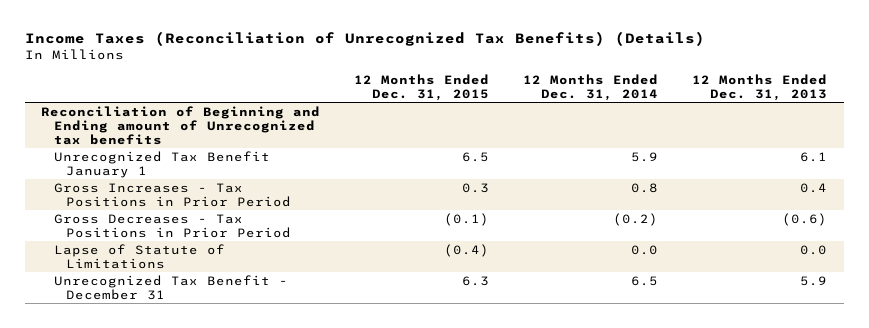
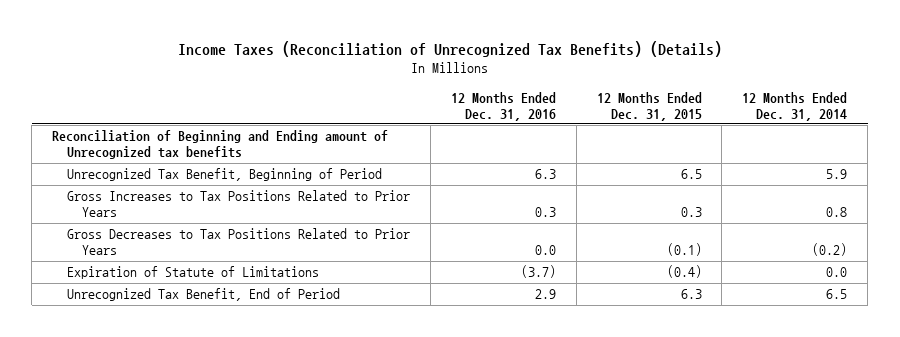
- | 12 Months Ended Dec. 31, 2015 | 12 Months Ended Dec. 31, 2014 | 12 Months Ended Dec. 31, 2013
+ | 12 Months Ended Dec. 31, 2016 | 12 Months Ended Dec. 31, 2015 | 12 Months Ended Dec. 31, 2014
- Unrecognized Tax Benefit January 1 | 6.5 | 5.9 | 6.1
- Gross Increases - Tax Positions in Prior Period | 0.3 | 0.8 | 0.4
- Gross Decreases - Tax Positions in Prior Period | (0.1) | (0.2) | (0.6)
- Lapse of Statute of Limitations | (0.4) | 0.0 | 0.0
- Unrecognized Tax Benefit - December 31 | 6.3 | 6.5 | 5.9
+ Unrecognized Tax Benefit, Beginning of Period | 6.3 | 6.5 | 5.9
+ Gross Increases to Tax Positions Related to Prior Years | 0.3 | 0.3 | 0.8
+ Gross Decreases to Tax Positions Related to Prior Years | 0.0 | (0.1) | (0.2)
+ Expiration of Statute of Limitations | (3.7) | (0.4) | 0.0
+ Unrecognized Tax Benefit, End of Period | 2.9 | 6.3 | 6.5

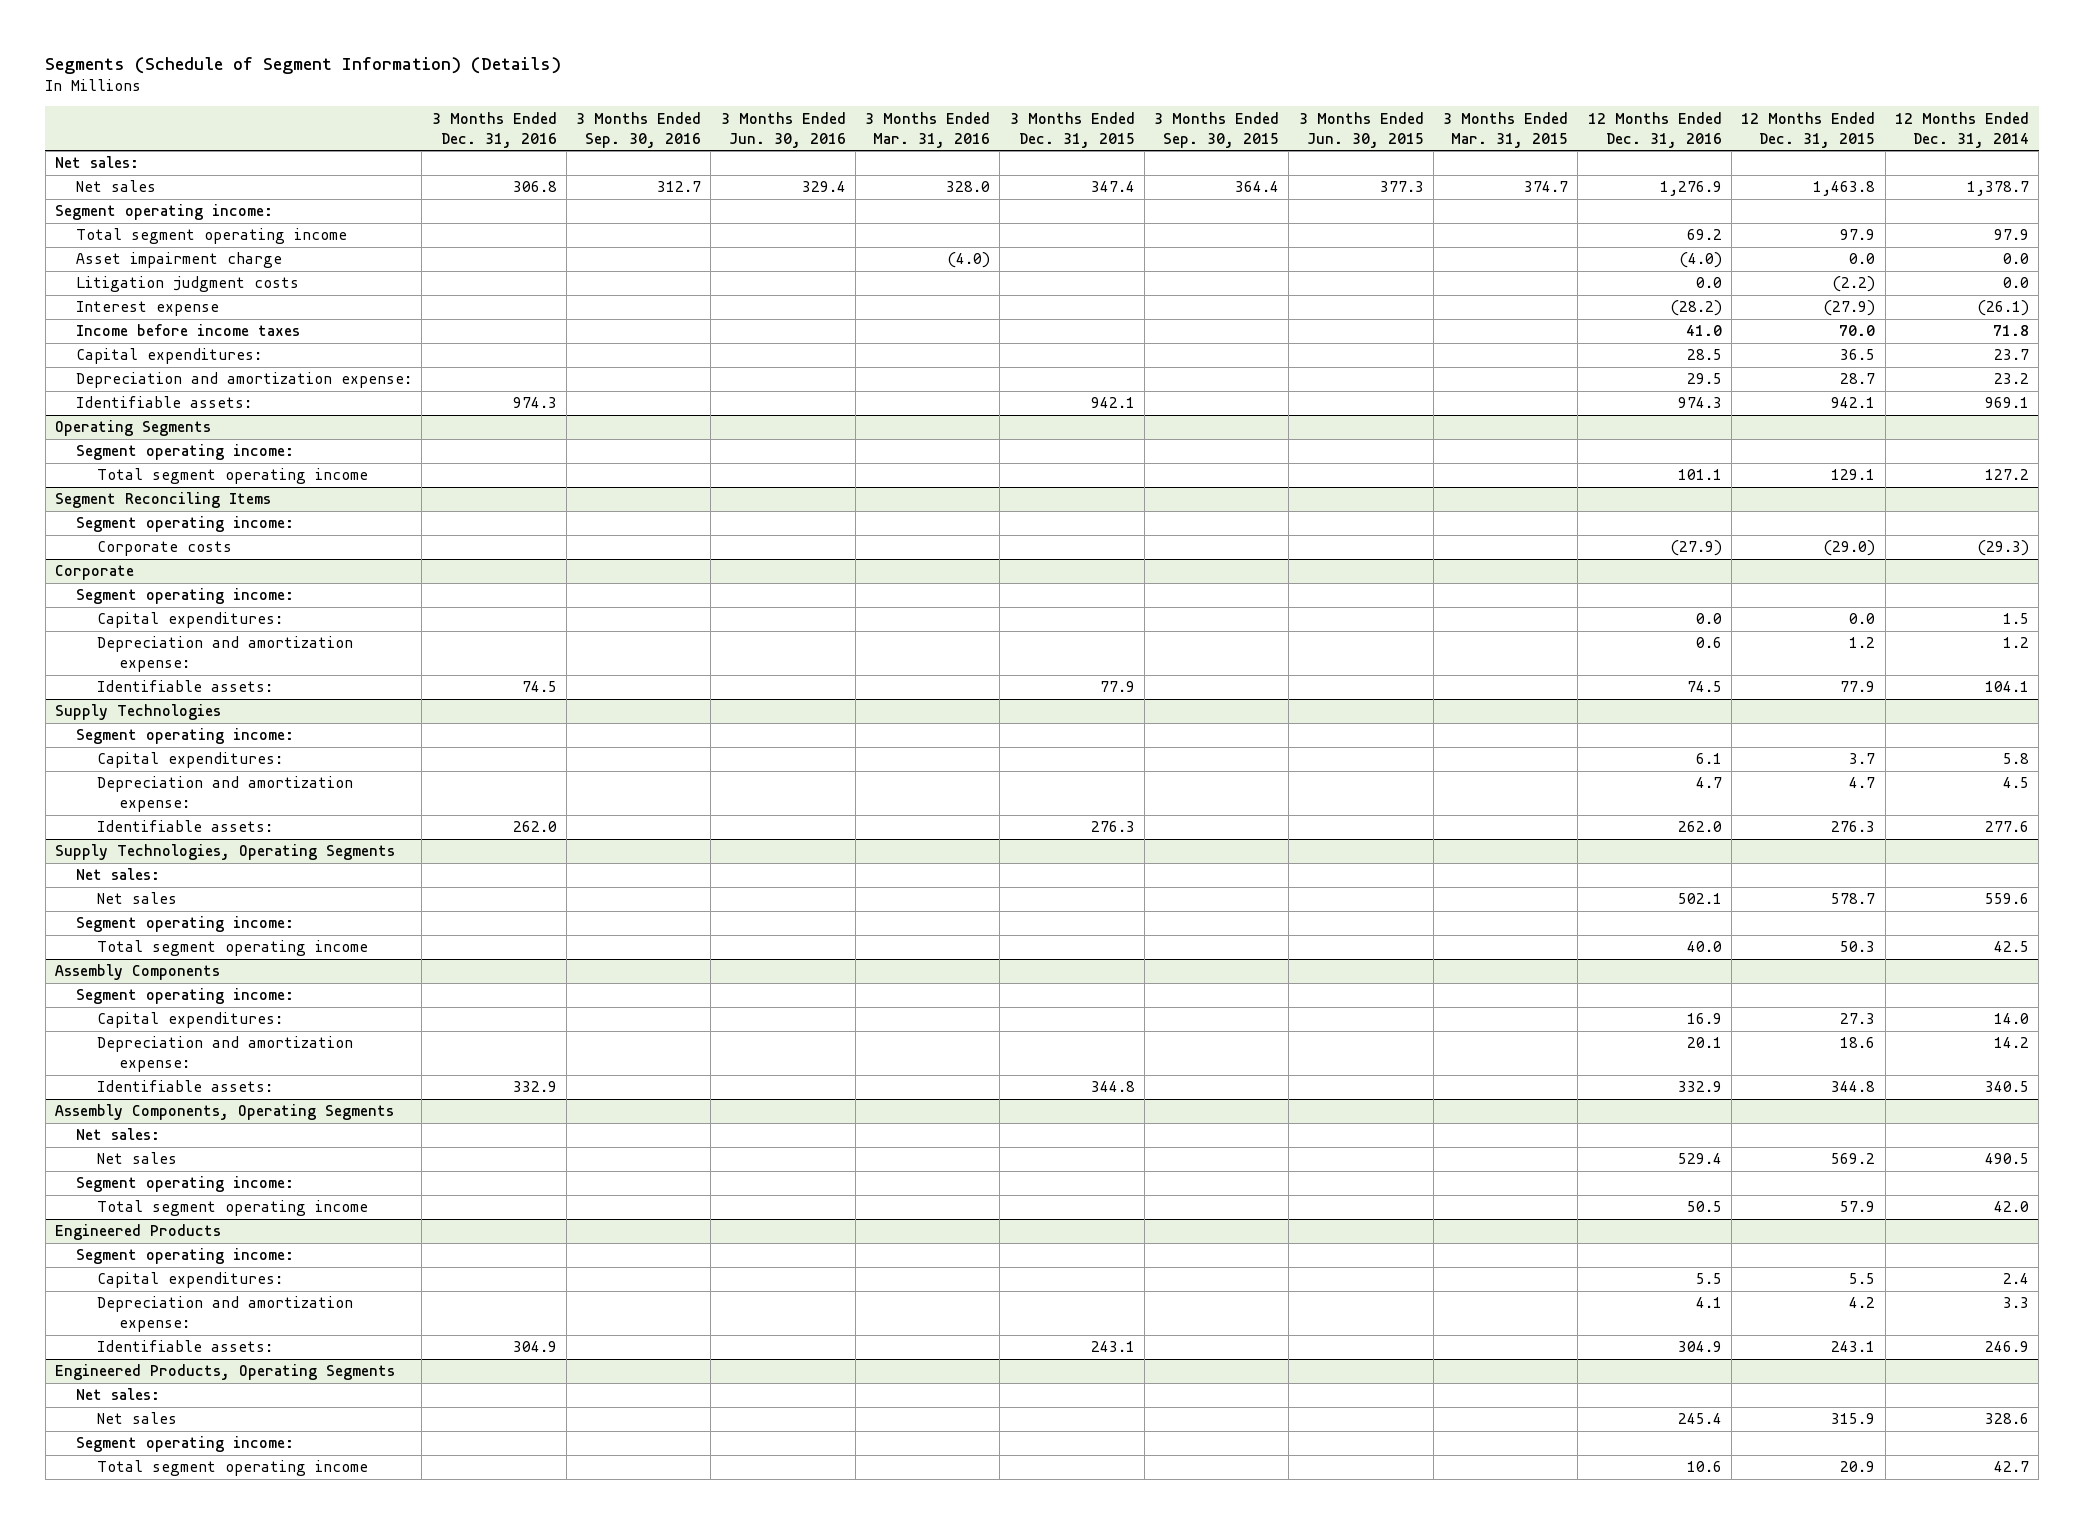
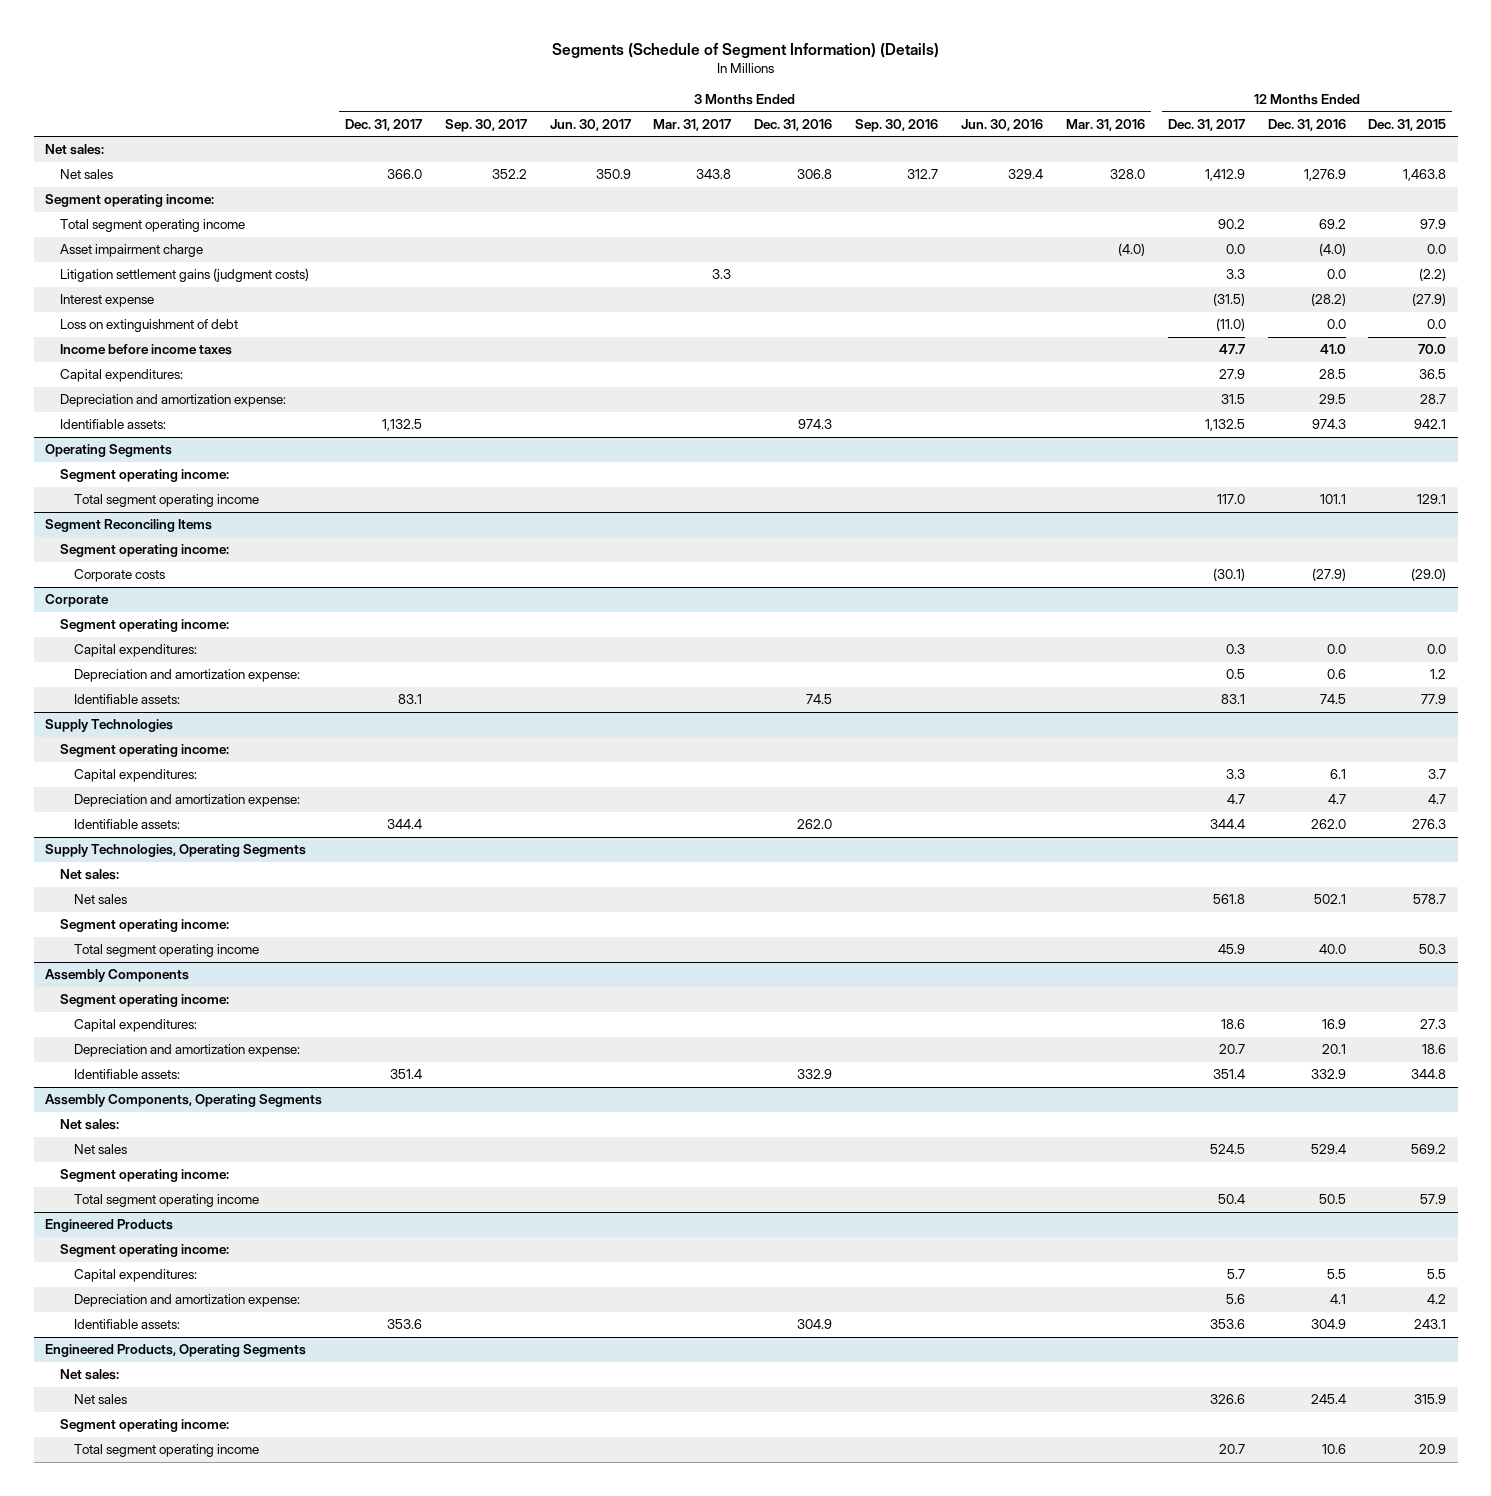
- | 3 Months Ended Dec. 31, 2016 | 3 Months Ended Sep. 30, 2016 | 3 Months Ended Jun. 30, 2016 | 3 Months Ended Mar. 31, 2016 | 3 Months Ended Dec. 31, 2015 | 3 Months Ended Sep. 30, 2015 | 3 Months Ended Jun. 30, 2015 | 3 Months Ended Mar. 31, 2015 | 12 Months Ended Dec. 31, 2016 | 12 Months Ended Dec. 31, 2015 | 12 Months Ended Dec. 31, 2014
+ | 3 Months Ended Dec. 31, 2017 | 3 Months Ended Sep. 30, 2017 | 3 Months Ended Jun. 30, 2017 | 3 Months Ended Mar. 31, 2017 | 3 Months Ended Dec. 31, 2016 | 3 Months Ended Sep. 30, 2016 | 3 Months Ended Jun. 30, 2016 | 3 Months Ended Mar. 31, 2016 | 12 Months Ended Dec. 31, 2017 | 12 Months Ended Dec. 31, 2016 | 12 Months Ended Dec. 31, 2015
- Litigation judgment costs | | | | | | | | | 0.0 | (2.2) | 0.0
+ Litigation settlement gains (judgment costs) | | | | 3.3 | | | | | 3.3 | 0.0 | (2.2)
+ Loss on extinguishment of debt | | | | | | | | | (11.0) | 0.0 | 0.0

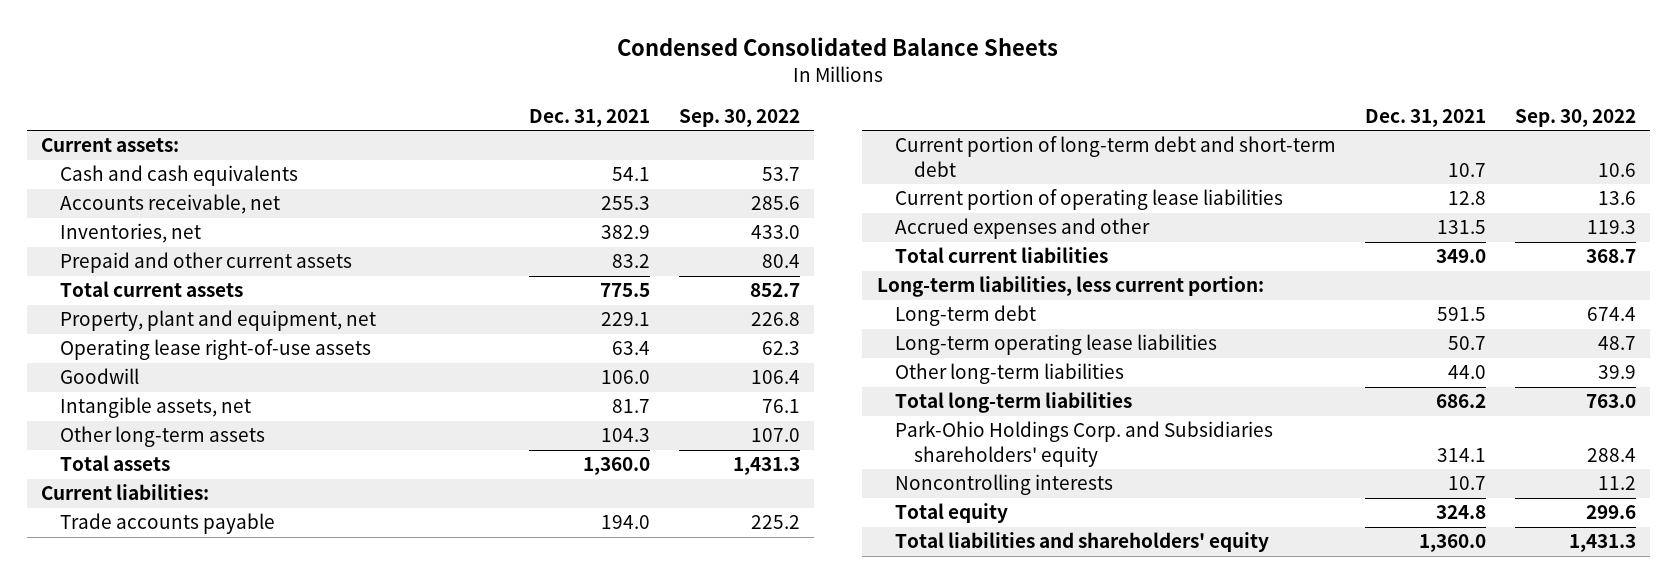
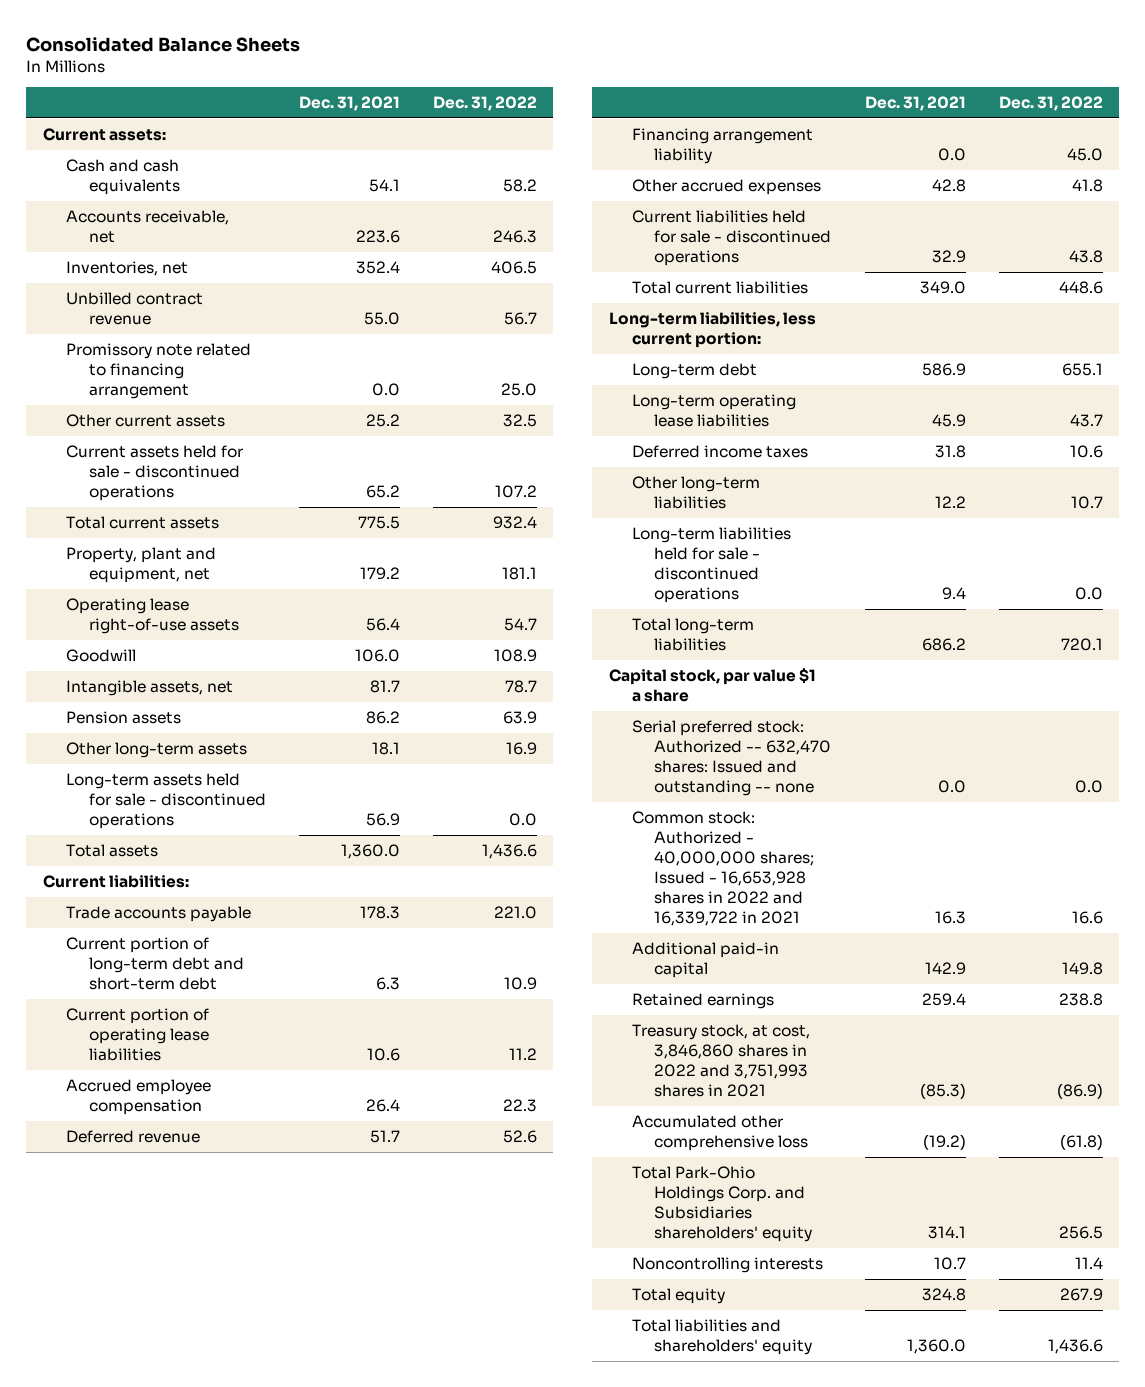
- Condensed Consolidated Balance Sheets
+ Consolidated Balance Sheets
- | Dec. 31, 2021 | Sep. 30, 2022
+ | Dec. 31, 2021 | Dec. 31, 2022
- Accounts receivable, net | 255.3 | 285.6
- Inventories, net | 382.9 | 433.0
- Prepaid and other current assets | 83.2 | 80.4
+ Accounts receivable, net | 223.6 | 246.3
+ Inventories, net | 352.4 | 406.5
+ Unbilled contract revenue | 55.0 | 56.7
+ Promissory note related to financing arrangement | 0.0 | 25.0
+ Other current assets | 25.2 | 32.5
+ Current assets held for sale - discontinued operations | 65.2 | 107.2
- Property, plant and equipment, net | 229.1 | 226.8
- Operating lease right-of-use assets | 63.4 | 62.3
+ Property, plant and equipment, net | 179.2 | 181.1
+ Operating lease right-of-use assets | 56.4 | 54.7
- Other long-term assets | 104.3 | 107.0
+ Pension assets | 86.2 | 63.9
+ Other long-term assets | 18.1 | 16.9
+ Long-term assets held for sale - discontinued operations | 56.9 | 0.0
- Trade accounts payable | 194.0 | 225.2
- Current portion of long-term debt and short-term debt | 10.7 | 10.6
- Current portion of operating lease liabilities | 12.8 | 13.6
- Accrued expenses and other | 131.5 | 119.3
+ Trade accounts payable | 178.3 | 221.0
+ Current portion of long-term debt and short-term debt | 6.3 | 10.9
+ Current portion of operating lease liabilities | 10.6 | 11.2
+ Accrued employee compensation | 26.4 | 22.3
+ Deferred revenue | 51.7 | 52.6
+ Financing arrangement liability | 0.0 | 45.0
+ Other accrued expenses | 42.8 | 41.8
+ Current liabilities held for sale - discontinued operations | 32.9 | 43.8
- Long-term debt | 591.5 | 674.4
- Long-term operating lease liabilities | 50.7 | 48.7
- Other long-term liabilities | 44.0 | 39.9
+ Long-term debt | 586.9 | 655.1
+ Long-term operating lease liabilities | 45.9 | 43.7
+ Deferred income taxes | 31.8 | 10.6
+ Other long-term liabilities | 12.2 | 10.7
+ Long-term liabilities held for sale - discontinued operations | 9.4 | 0.0
- Park-Ohio Holdings Corp. and Subsidiaries shareholders' equity | 314.1 | 288.4
+ Capital stock, par value $1 a share
+ Serial preferred stock: Authorized -- 632,470 shares: Issued and outstanding -- none | 0.0 | 0.0
+ Common stock: Authorized - 40,000,000 shares; Issued - 16,653,928 shares in 2022 and 16,339,722 in 2021 | 16.3 | 16.6
+ Additional paid-in capital | 142.9 | 149.8
+ Retained earnings | 259.4 | 238.8
+ Treasury stock, at cost, 3,846,860 shares in 2022 and 3,751,993 shares in 2021 | (85.3) | (86.9)
+ Accumulated other comprehensive loss | (19.2) | (61.8)
+ Total Park-Ohio Holdings Corp. and Subsidiaries shareholders' equity | 314.1 | 256.5

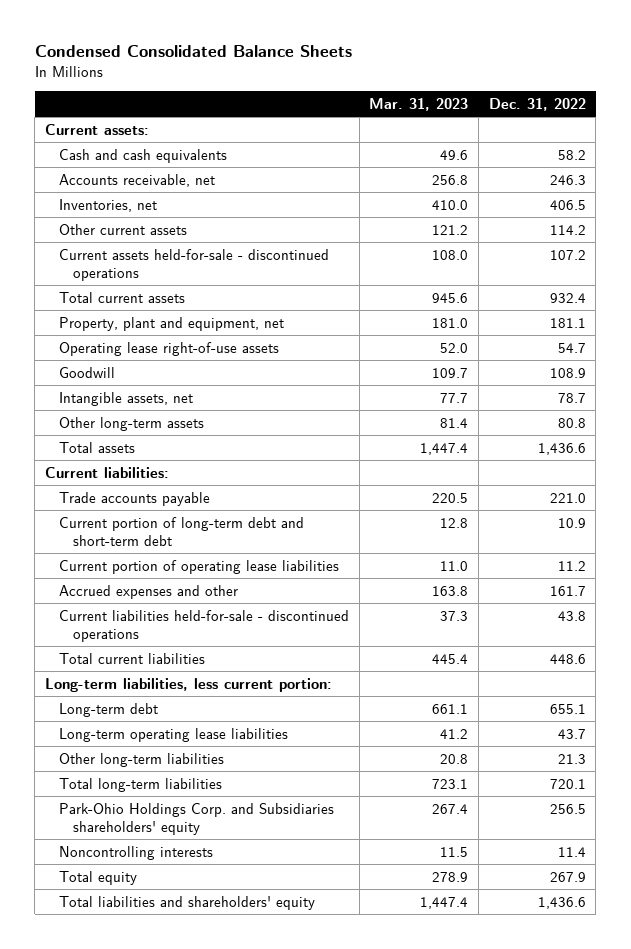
- Consolidated Balance Sheets
+ Condensed Consolidated Balance Sheets
- | Dec. 31, 2021 | Dec. 31, 2022
+ | Mar. 31, 2023 | Dec. 31, 2022
- Unbilled contract revenue | 55.0 | 56.7
- Promissory note related to financing arrangement | 0.0 | 25.0
- Other current assets | 25.2 | 32.5
- Current assets held for sale - discontinued operations | 65.2 | 107.2
+ Other current assets | 121.2 | 114.2
+ Current assets held-for-sale - discontinued operations | 108.0 | 107.2
- Pension assets | 86.2 | 63.9
- Other long-term assets | 18.1 | 16.9
- Long-term assets held for sale - discontinued operations | 56.9 | 0.0
+ Other long-term assets | 81.4 | 80.8
- Accrued employee compensation | 26.4 | 22.3
- Deferred revenue | 51.7 | 52.6
- Financing arrangement liability | 0.0 | 45.0
- Other accrued expenses | 42.8 | 41.8
- Current liabilities held for sale - discontinued operations | 32.9 | 43.8
+ Accrued expenses and other | 163.8 | 161.7
+ Current liabilities held-for-sale - discontinued operations | 37.3 | 43.8
- Deferred income taxes | 31.8 | 10.6
- Other long-term liabilities | 12.2 | 10.7
- Long-term liabilities held for sale - discontinued operations | 9.4 | 0.0
+ Other long-term liabilities | 20.8 | 21.3
- Capital stock, par value $1 a share
- Serial preferred stock: Authorized -- 632,470 shares: Issued and outstanding -- none | 0.0 | 0.0
- Common stock: Authorized - 40,000,000 shares; Issued - 16,653,928 shares in 2022 and 16,339,722 in 2021 | 16.3 | 16.6
- Additional paid-in capital | 142.9 | 149.8
- Retained earnings | 259.4 | 238.8
- Treasury stock, at cost, 3,846,860 shares in 2022 and 3,751,993 shares in 2021 | (85.3) | (86.9)
- Accumulated other comprehensive loss | (19.2) | (61.8)
- Total Park-Ohio Holdings Corp. and Subsidiaries shareholders' equity | 314.1 | 256.5
+ Park-Ohio Holdings Corp. and Subsidiaries shareholders' equity | 267.4 | 256.5

